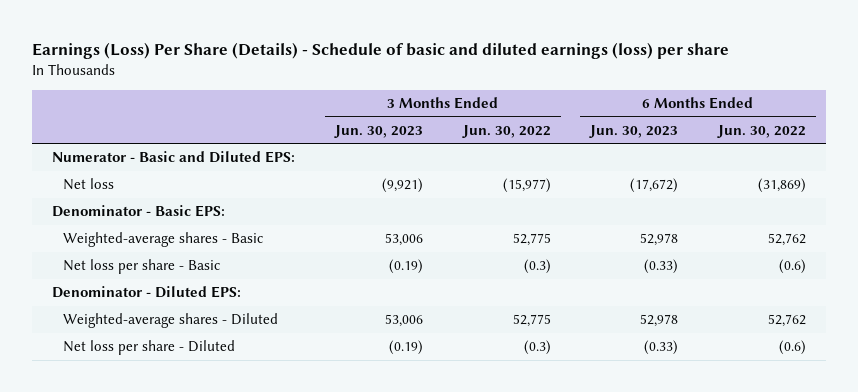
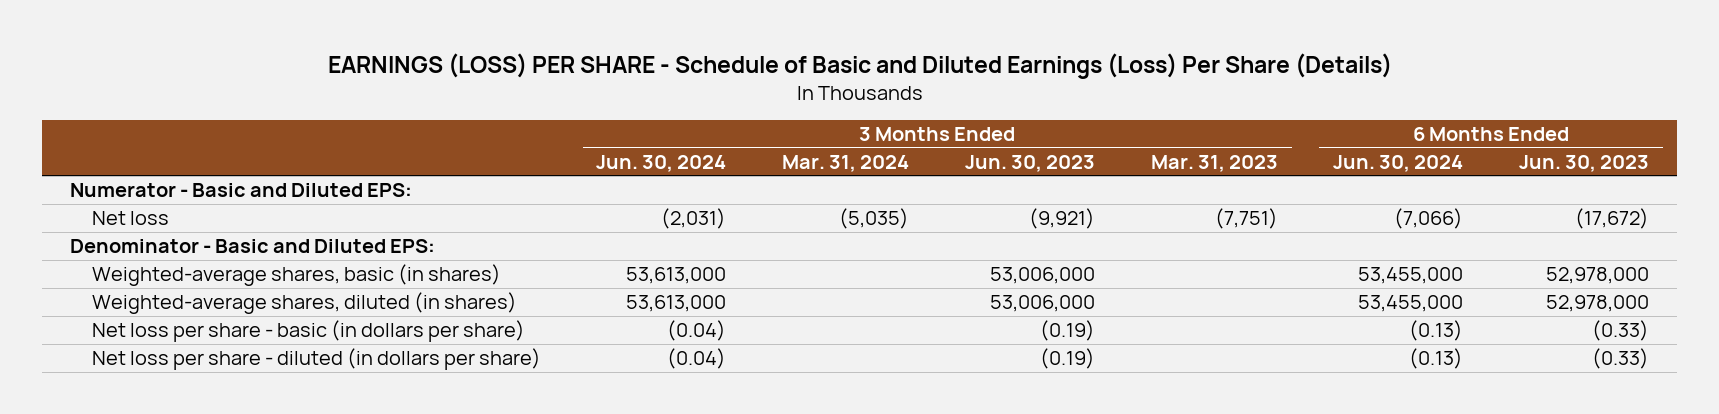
- Earnings (Loss) Per Share (Details) - Schedule of basic and diluted earnings (loss) per share
+ EARNINGS (LOSS) PER SHARE - Schedule of Basic and Diluted Earnings (Loss) Per Share (Details)
- | 3 Months Ended Jun. 30, 2023 | 3 Months Ended Jun. 30, 2022 | 6 Months Ended Jun. 30, 2023 | 6 Months Ended Jun. 30, 2022
+ | 3 Months Ended Jun. 30, 2024 | 3 Months Ended Mar. 31, 2024 | 3 Months Ended Jun. 30, 2023 | 3 Months Ended Mar. 31, 2023 | 6 Months Ended Jun. 30, 2024 | 6 Months Ended Jun. 30, 2023
- Denominator - Basic EPS:
- Weighted-average shares - Basic | 53,006 | 52,775 | 52,978 | 52,762
- Net loss per share - Basic | (0.19) | (0.3) | (0.33) | (0.6)
- Denominator - Diluted EPS:
- Weighted-average shares - Diluted | 53,006 | 52,775 | 52,978 | 52,762
- Net loss per share - Diluted | (0.19) | (0.3) | (0.33) | (0.6)
+ Denominator - Basic and Diluted EPS:
+ Weighted-average shares, basic (in shares) | 53,613,000 | | 53,006,000 | | 53,455,000 | 52,978,000
+ Weighted-average shares, diluted (in shares) | 53,613,000 | | 53,006,000 | | 53,455,000 | 52,978,000
+ Net loss per share - basic (in dollars per share) | (0.04) | | (0.19) | | (0.13) | (0.33)
+ Net loss per share - diluted (in dollars per share) | (0.04) | | (0.19) | | (0.13) | (0.33)

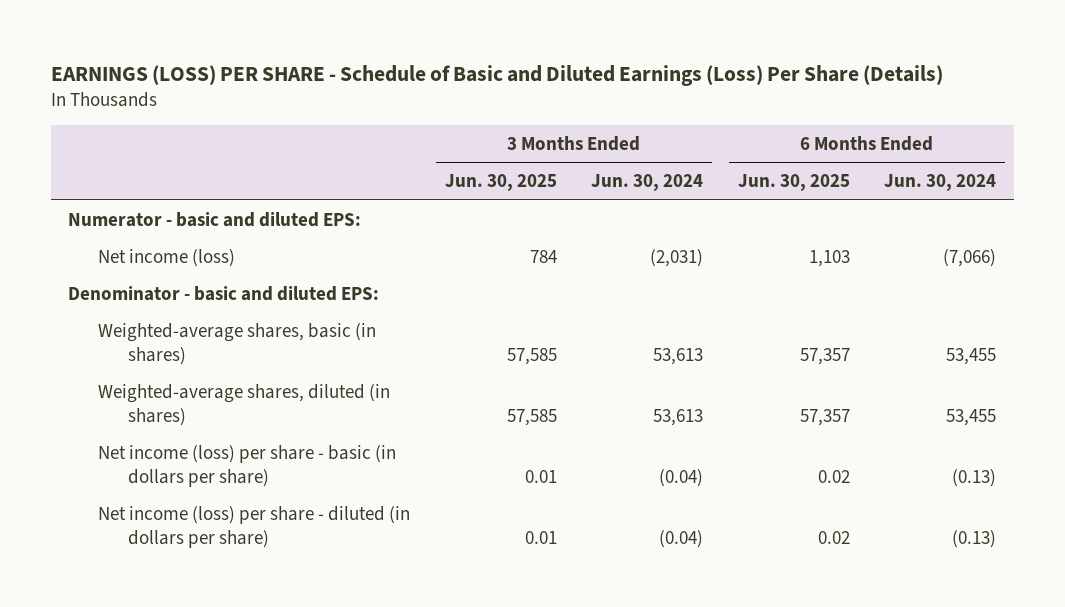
- | 3 Months Ended Jun. 30, 2024 | 3 Months Ended Mar. 31, 2024 | 3 Months Ended Jun. 30, 2023 | 3 Months Ended Mar. 31, 2023 | 6 Months Ended Jun. 30, 2024 | 6 Months Ended Jun. 30, 2023
+ | 3 Months Ended Jun. 30, 2025 | 3 Months Ended Jun. 30, 2024 | 6 Months Ended Jun. 30, 2025 | 6 Months Ended Jun. 30, 2024
- Numerator - Basic and Diluted EPS:
- Net loss | (2,031) | (5,035) | (9,921) | (7,751) | (7,066) | (17,672)
- Denominator - Basic and Diluted EPS:
- Weighted-average shares, basic (in shares) | 53,613,000 | | 53,006,000 | | 53,455,000 | 52,978,000
- Weighted-average shares, diluted (in shares) | 53,613,000 | | 53,006,000 | | 53,455,000 | 52,978,000
- Net loss per share - basic (in dollars per share) | (0.04) | | (0.19) | | (0.13) | (0.33)
- Net loss per share - diluted (in dollars per share) | (0.04) | | (0.19) | | (0.13) | (0.33)
+ Numerator - basic and diluted EPS:
+ Net income (loss) | 784 | (2,031) | 1,103 | (7,066)
+ Denominator - basic and diluted EPS:
+ Weighted-average shares, basic (in shares) | 57,585 | 53,613 | 57,357 | 53,455
+ Weighted-average shares, diluted (in shares) | 57,585 | 53,613 | 57,357 | 53,455
+ Net income (loss) per share - basic (in dollars per share) | 0.01 | (0.04) | 0.02 | (0.13)
+ Net income (loss) per share - diluted (in dollars per share) | 0.01 | (0.04) | 0.02 | (0.13)

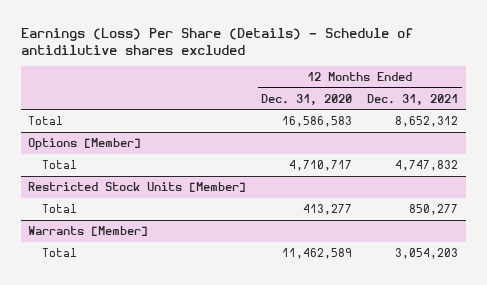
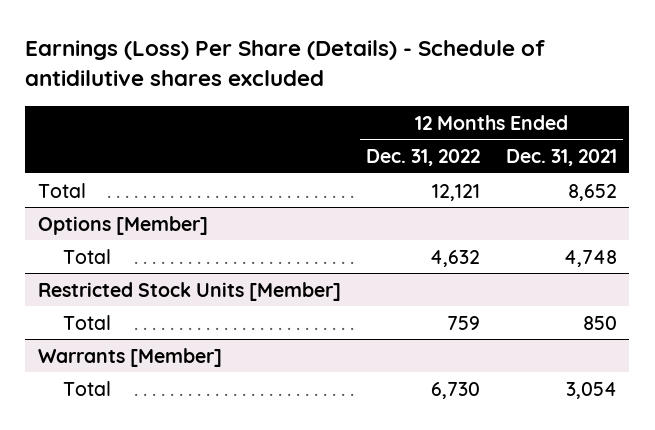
- | 12 Months Ended Dec. 31, 2020 | 12 Months Ended Dec. 31, 2021
+ | 12 Months Ended Dec. 31, 2022 | 12 Months Ended Dec. 31, 2021
- Total | 16,586,583 | 8,652,312
+ Total | 12,121 | 8,652
@ Options [Member]
- Total | 4,710,717 | 4,747,832
+ Total | 4,632 | 4,748
@ Restricted Stock Units [Member]
- Total | 413,277 | 850,277
+ Total | 759 | 850
@ Warrants [Member]
- Total | 11,462,589 | 3,054,203
+ Total | 6,730 | 3,054

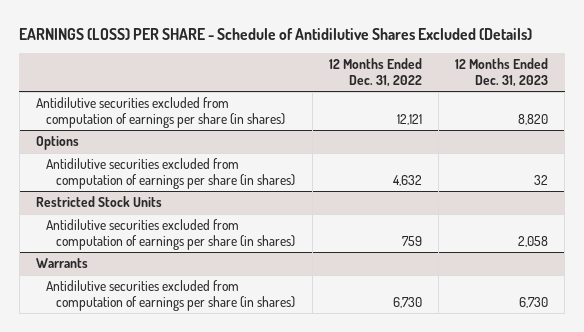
- Earnings (Loss) Per Share (Details) - Schedule of antidilutive shares excluded
+ EARNINGS (LOSS) PER SHARE - Schedule of Antidilutive Shares Excluded (Details)
- | 12 Months Ended Dec. 31, 2022 | 12 Months Ended Dec. 31, 2021
+ | 12 Months Ended Dec. 31, 2022 | 12 Months Ended Dec. 31, 2023
- Total | 12,121 | 8,652
- Options [Member]
- Total | 4,632 | 4,748
- Restricted Stock Units [Member]
- Total | 759 | 850
- Warrants [Member]
- Total | 6,730 | 3,054
+ Antidilutive securities excluded from computation of earnings per share (in shares) | 12,121 | 8,820
+ Options
+ Antidilutive securities excluded from computation of earnings per share (in shares) | 4,632 | 32
+ Restricted Stock Units
+ Antidilutive securities excluded from computation of earnings per share (in shares) | 759 | 2,058
+ Warrants
+ Antidilutive securities excluded from computation of earnings per share (in shares) | 6,730 | 6,730

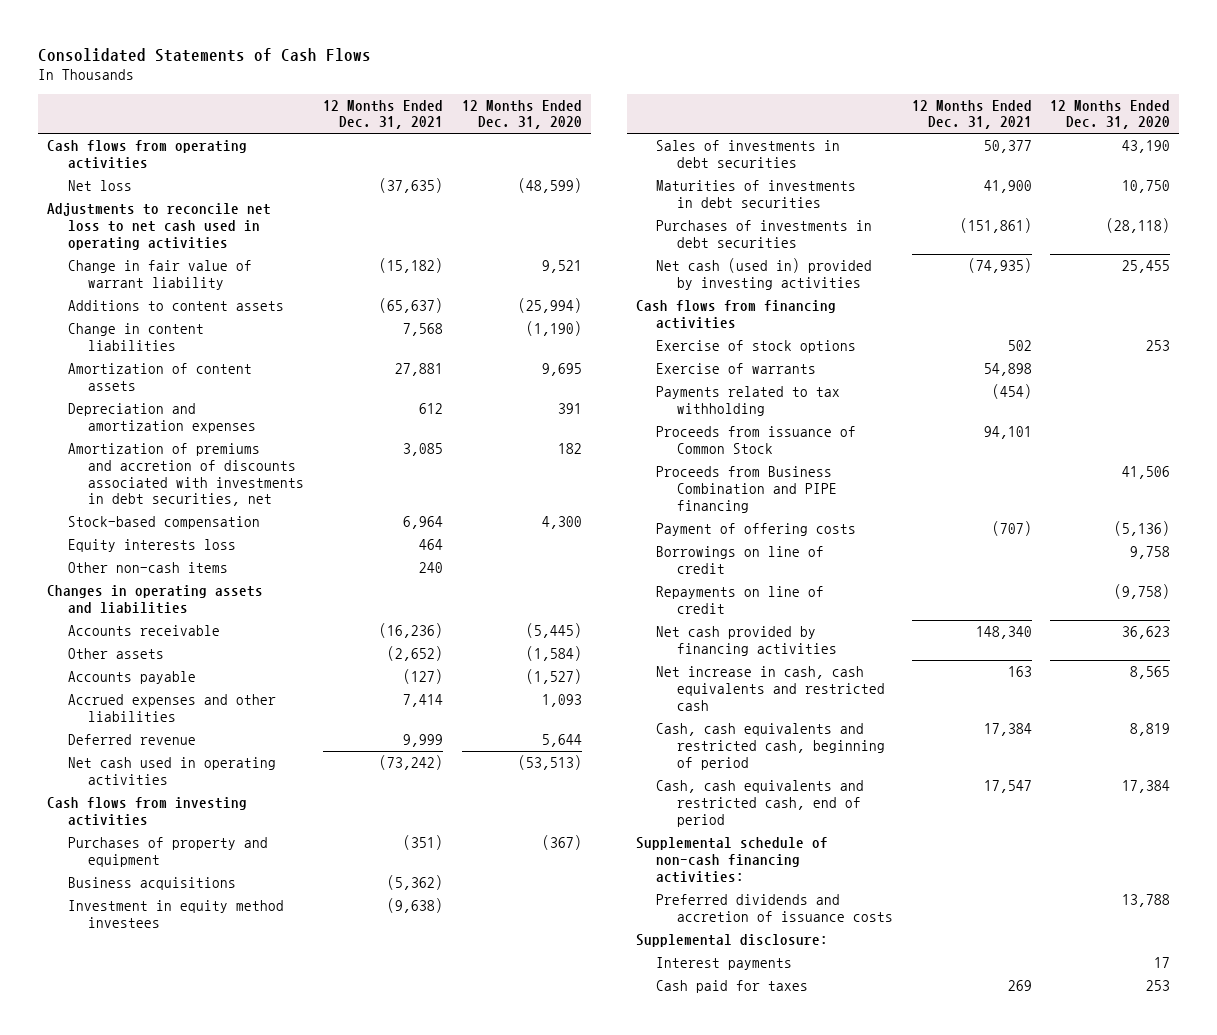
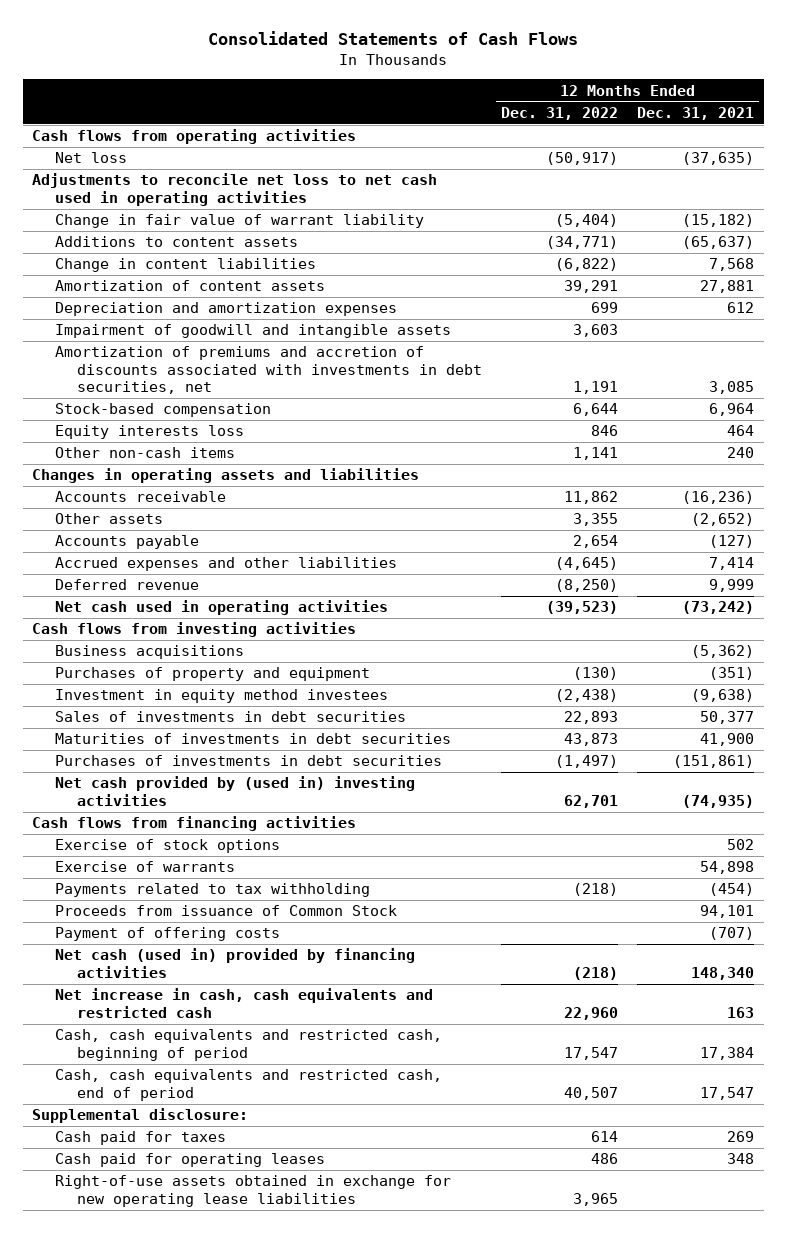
- | 12 Months Ended Dec. 31, 2021 | 12 Months Ended Dec. 31, 2020
+ | 12 Months Ended Dec. 31, 2022 | 12 Months Ended Dec. 31, 2021
+ Impairment of goodwill and intangible assets | 3,603 |
moved down: Purchases of property and equipment | (130) | (351)
- Net cash (used in) provided by investing activities | (74,935) | 25,455
+ Net cash provided by (used in) investing activities | 62,701 | (74,935)
- Proceeds from Business Combination and PIPE financing | | 41,506
- Borrowings on line of credit | | 9,758
- Repayments on line of credit | | (9,758)
- Net cash provided by financing activities | 148,340 | 36,623
+ Net cash (used in) provided by financing activities | (218) | 148,340
- Supplemental schedule of non-cash financing activities:
- Preferred dividends and accretion of issuance costs | | 13,788
- Interest payments | | 17
+ Cash paid for operating leases | 486 | 348
+ Right-of-use assets obtained in exchange for new operating lease liabilities | 3,965 |

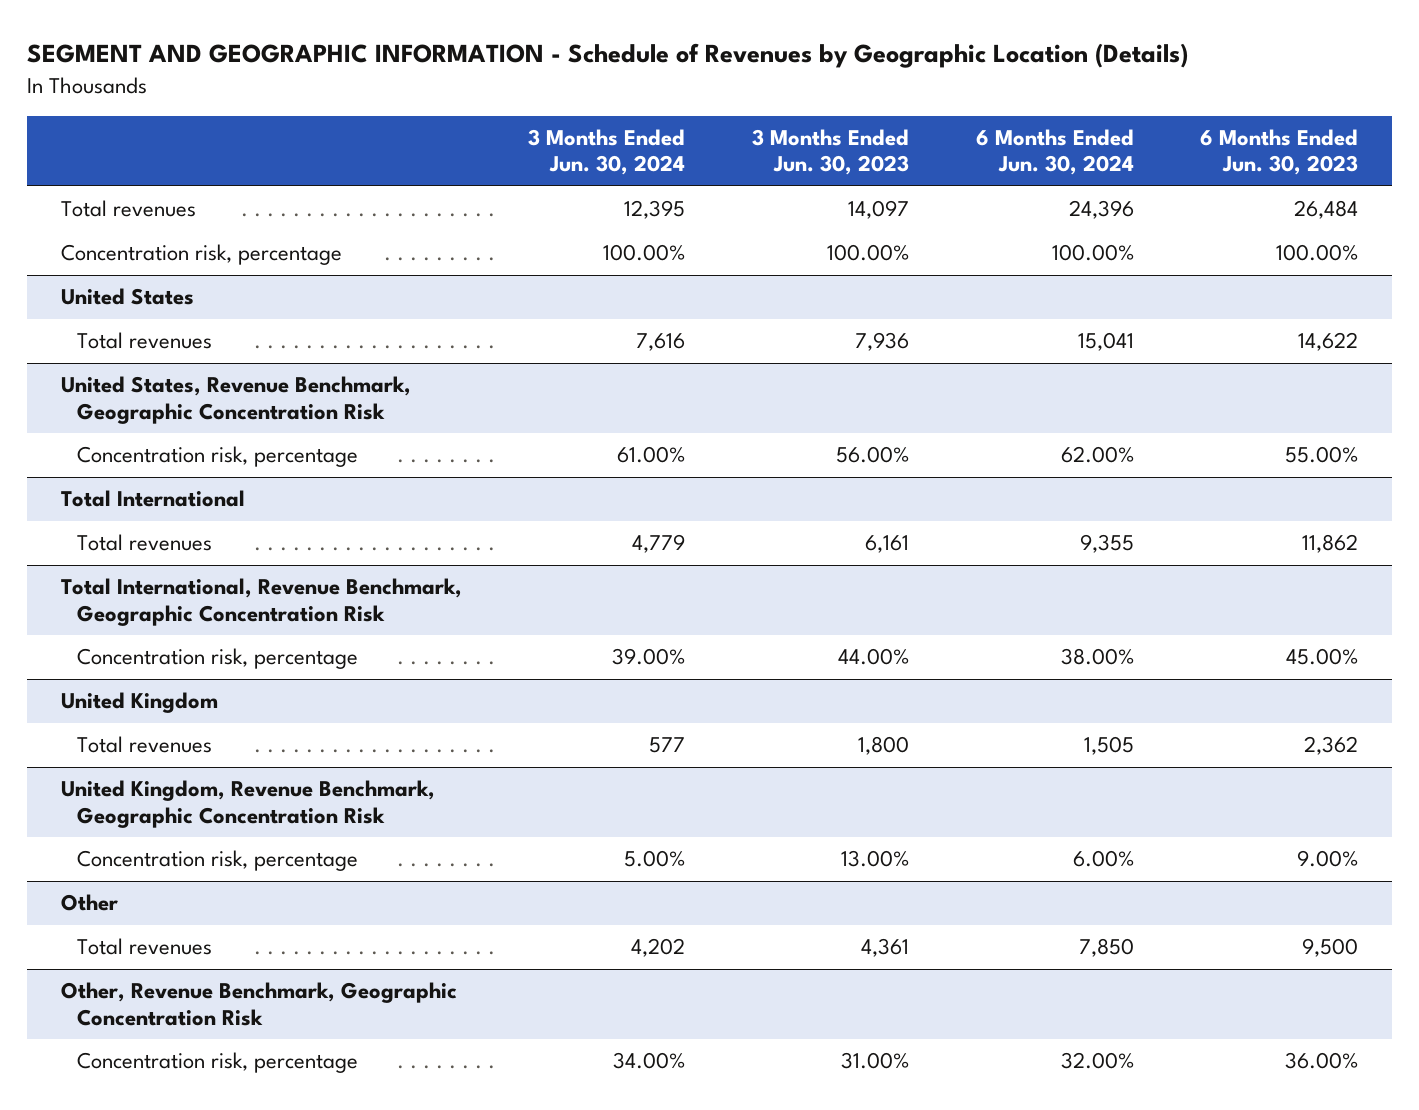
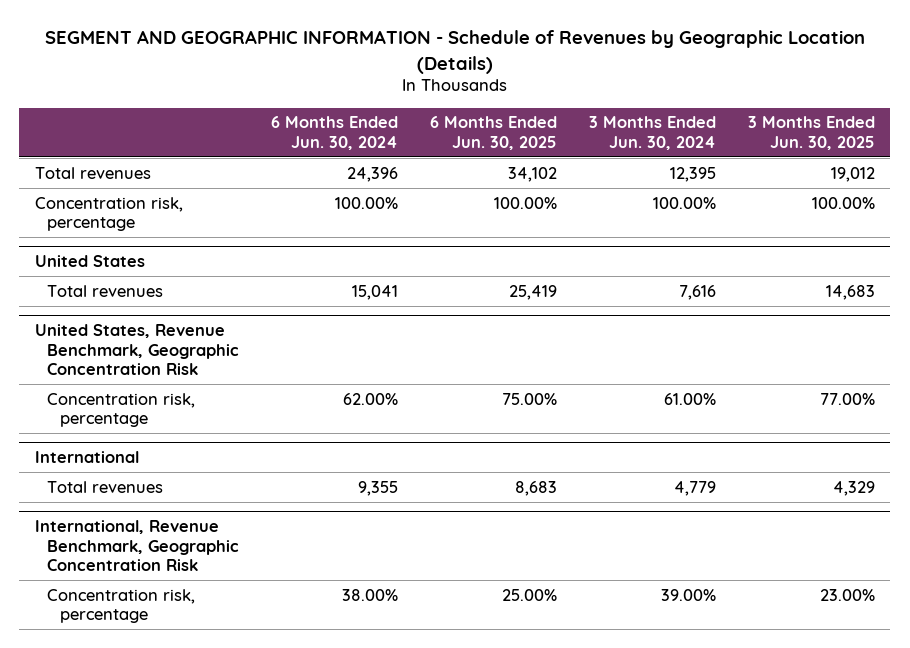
- | 3 Months Ended Jun. 30, 2024 | 3 Months Ended Jun. 30, 2023 | 6 Months Ended Jun. 30, 2024 | 6 Months Ended Jun. 30, 2023
+ | 6 Months Ended Jun. 30, 2024 | 6 Months Ended Jun. 30, 2025 | 3 Months Ended Jun. 30, 2024 | 3 Months Ended Jun. 30, 2025
- Total International
+ International
- Total International, Revenue Benchmark, Geographic Concentration Risk
+ International, Revenue Benchmark, Geographic Concentration Risk
- United Kingdom
- Total revenues | 577 | 1,800 | 1,505 | 2,362
- United Kingdom, Revenue Benchmark, Geographic Concentration Risk
- Concentration risk, percentage | 5.00% | 13.00% | 6.00% | 9.00%
- Other
- Total revenues | 4,202 | 4,361 | 7,850 | 9,500
- Other, Revenue Benchmark, Geographic Concentration Risk
- Concentration risk, percentage | 34.00% | 31.00% | 32.00% | 36.00%

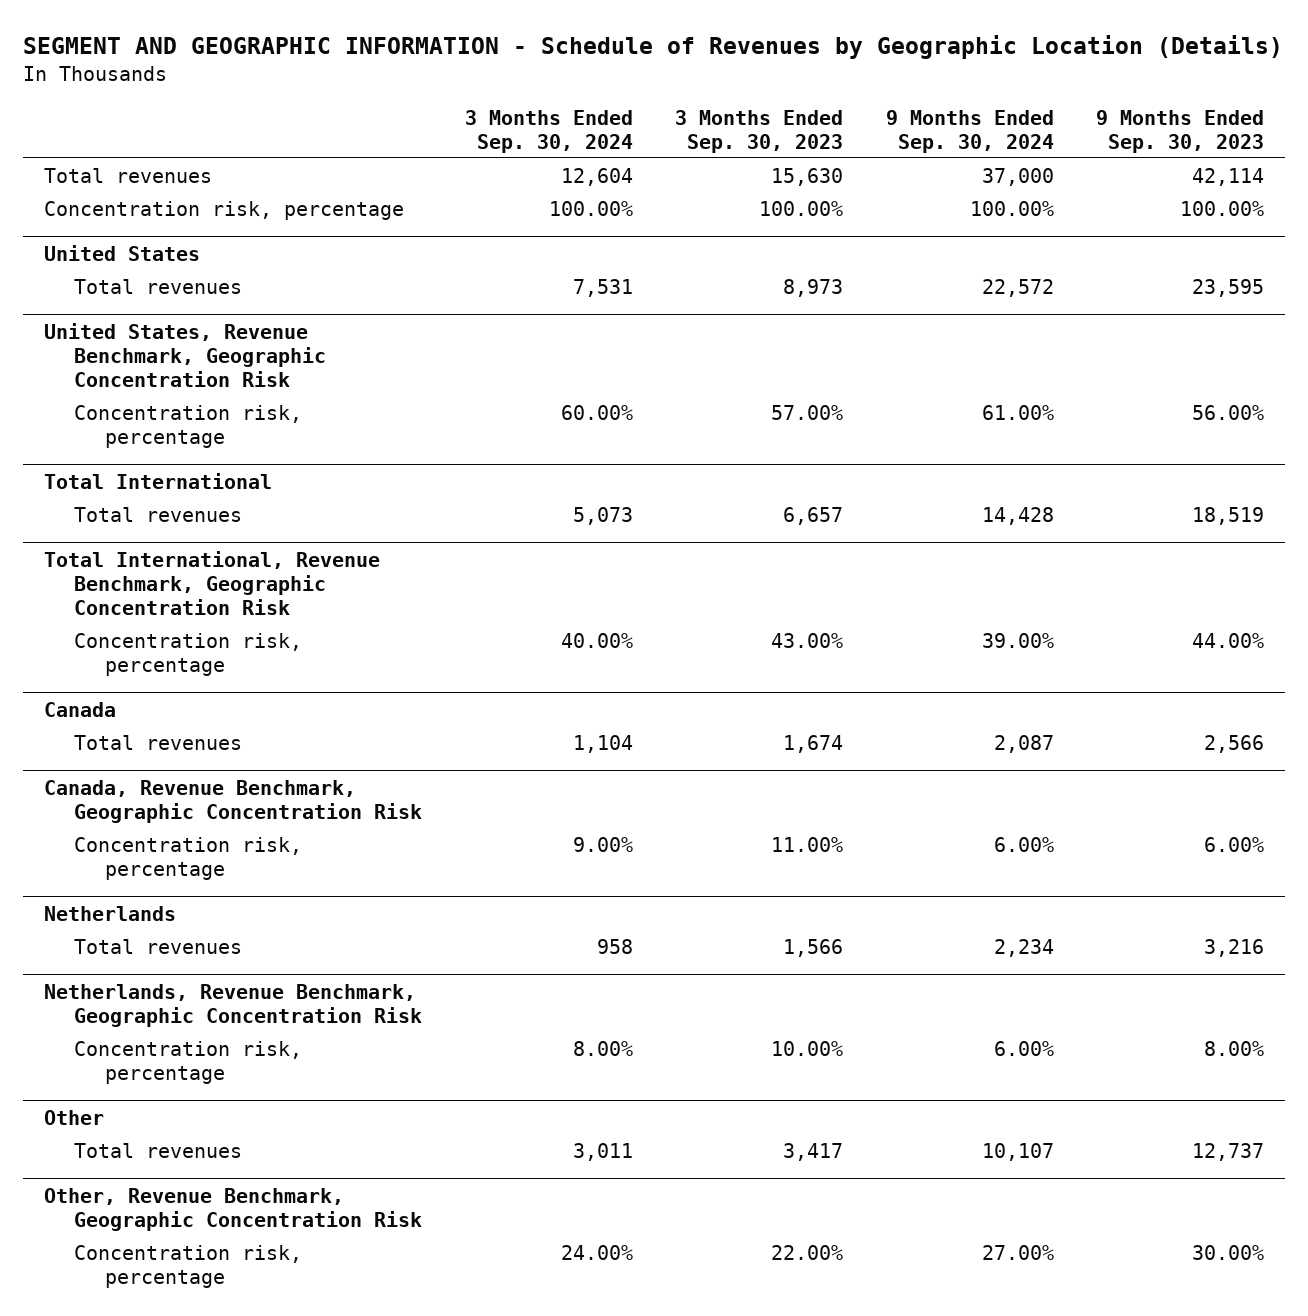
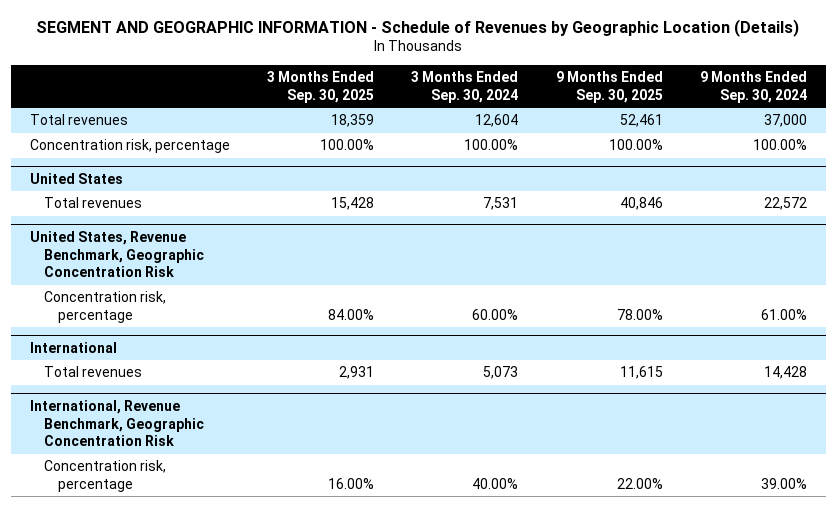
- | 3 Months Ended Sep. 30, 2024 | 3 Months Ended Sep. 30, 2023 | 9 Months Ended Sep. 30, 2024 | 9 Months Ended Sep. 30, 2023
+ | 3 Months Ended Sep. 30, 2025 | 3 Months Ended Sep. 30, 2024 | 9 Months Ended Sep. 30, 2025 | 9 Months Ended Sep. 30, 2024
- Total International
+ International
- Total International, Revenue Benchmark, Geographic Concentration Risk
+ International, Revenue Benchmark, Geographic Concentration Risk
- Canada
- Total revenues | 1,104 | 1,674 | 2,087 | 2,566
- Canada, Revenue Benchmark, Geographic Concentration Risk
- Concentration risk, percentage | 9.00% | 11.00% | 6.00% | 6.00%
- Netherlands
- Total revenues | 958 | 1,566 | 2,234 | 3,216
- Netherlands, Revenue Benchmark, Geographic Concentration Risk
- Concentration risk, percentage | 8.00% | 10.00% | 6.00% | 8.00%
- Other
- Total revenues | 3,011 | 3,417 | 10,107 | 12,737
- Other, Revenue Benchmark, Geographic Concentration Risk
- Concentration risk, percentage | 24.00% | 22.00% | 27.00% | 30.00%

